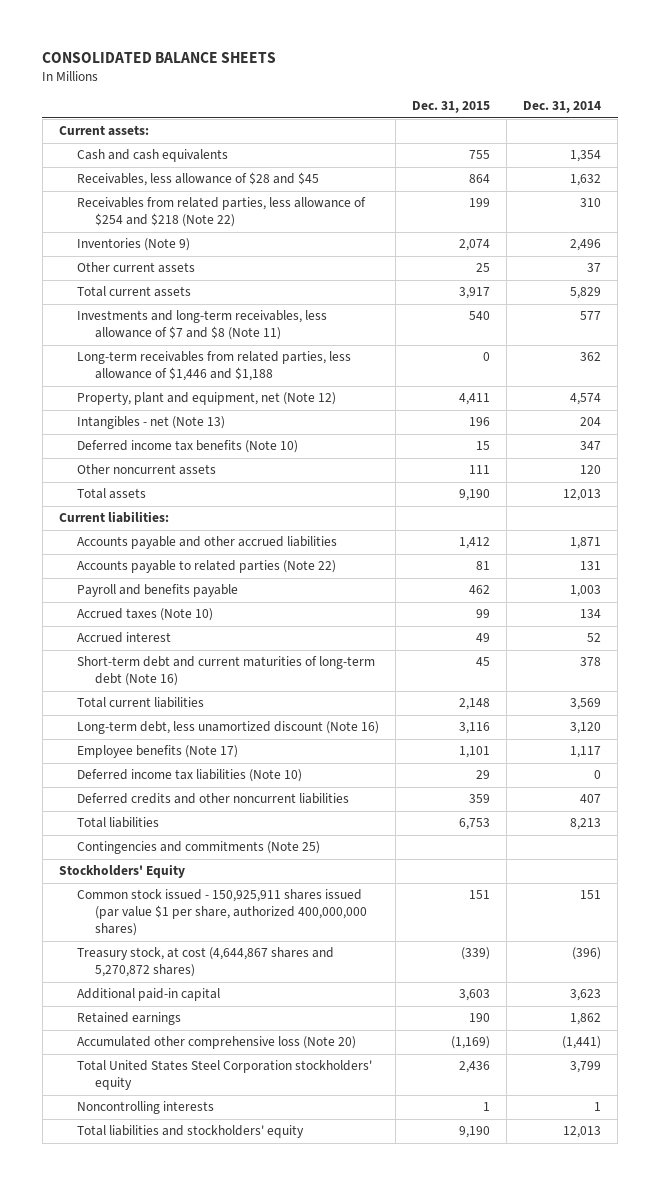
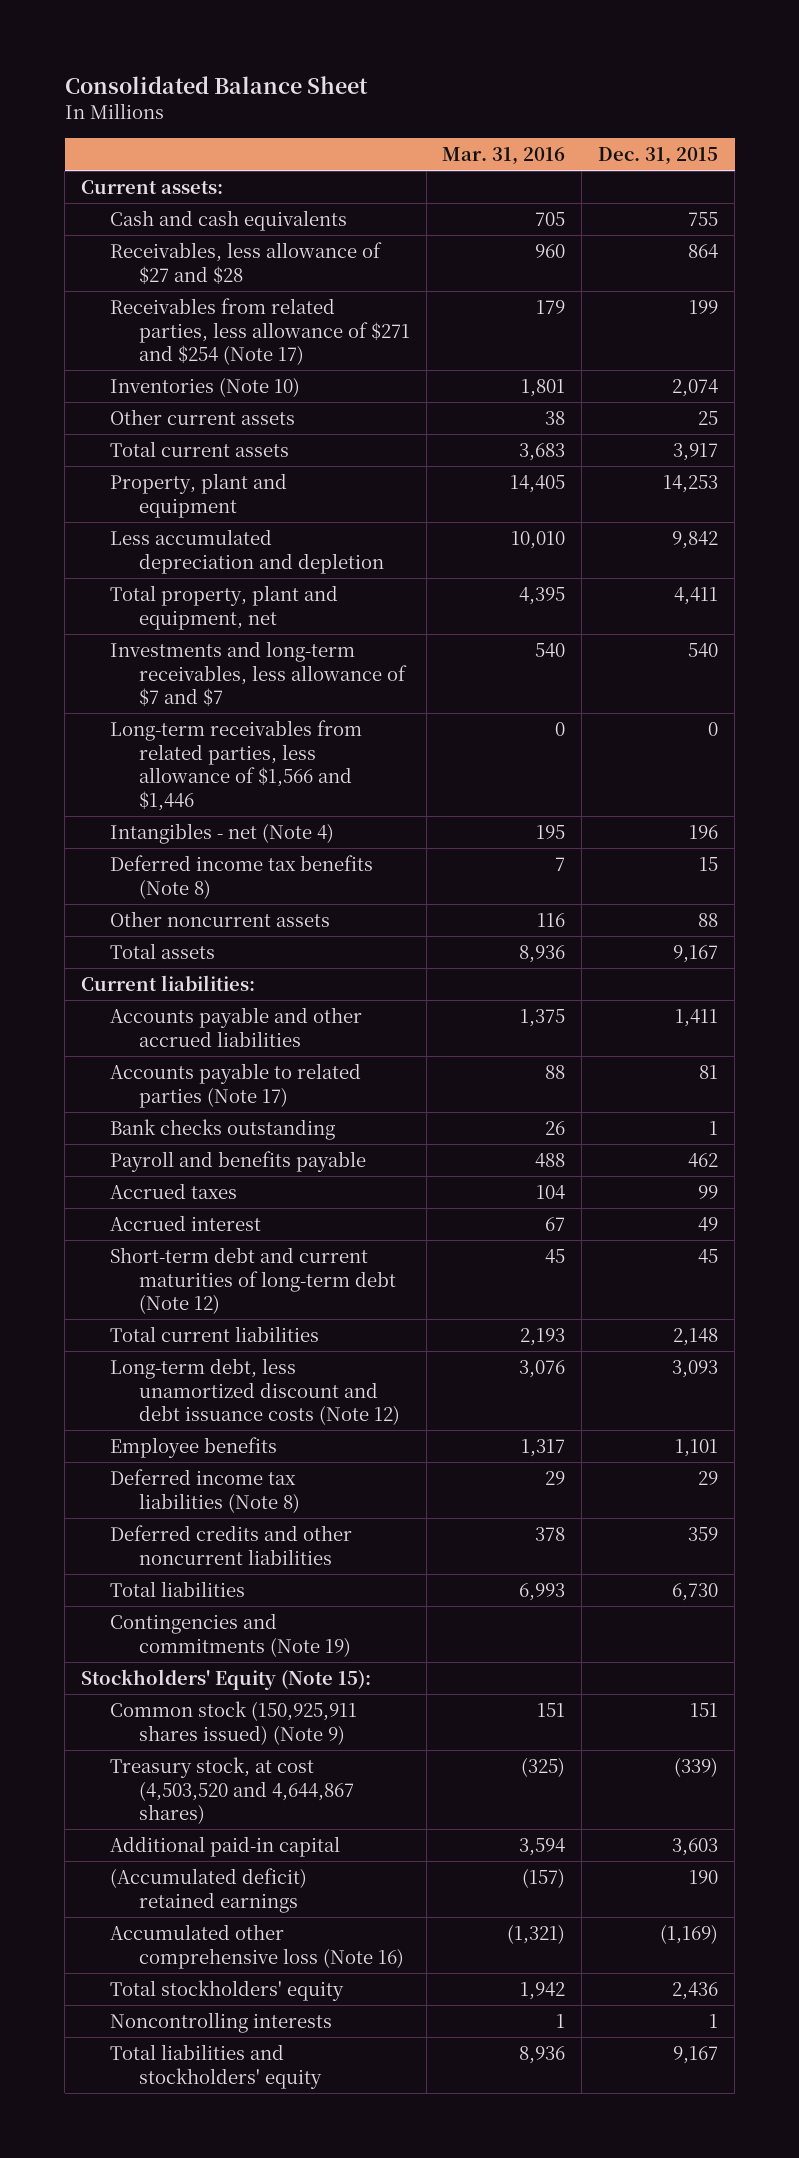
- CONSOLIDATED BALANCE SHEETS
+ Consolidated Balance Sheet
- | Dec. 31, 2015 | Dec. 31, 2014
+ | Mar. 31, 2016 | Dec. 31, 2015
- Receivables, less allowance of $28 and $45 | 864 | 1,632
- Receivables from related parties, less allowance of $254 and $218 (Note 22) | 199 | 310
- Inventories (Note 9) | 2,074 | 2,496
+ Receivables, less allowance of $27 and $28 | 960 | 864
+ Receivables from related parties, less allowance of $271 and $254 (Note 17) | 179 | 199
+ Inventories (Note 10) | 1,801 | 2,074
- Investments and long-term receivables, less allowance of $7 and $8 (Note 11) | 540 | 577
- Long-term receivables from related parties, less allowance of $1,446 and $1,188 | 0 | 362
- Property, plant and equipment, net (Note 12) | 4,411 | 4,574
- Intangibles - net (Note 13) | 196 | 204
- Deferred income tax benefits (Note 10) | 15 | 347
- Other noncurrent assets | 111 | 120
- Total assets | 9,190 | 12,013
+ Property, plant and equipment | 14,405 | 14,253
+ Less accumulated depreciation and depletion | 10,010 | 9,842
+ Total property, plant and equipment, net | 4,395 | 4,411
+ Investments and long-term receivables, less allowance of $7 and $7 | 540 | 540
+ Long-term receivables from related parties, less allowance of $1,566 and $1,446 | 0 | 0
+ Intangibles - net (Note 4) | 195 | 196
+ Deferred income tax benefits (Note 8) | 7 | 15
+ Other noncurrent assets | 116 | 88
+ Total assets | 8,936 | 9,167
- Accounts payable and other accrued liabilities | 1,412 | 1,871
- Accounts payable to related parties (Note 22) | 81 | 131
+ Accounts payable and other accrued liabilities | 1,375 | 1,411
+ Accounts payable to related parties (Note 17) | 88 | 81
+ Bank checks outstanding | 26 | 1
- Accrued taxes (Note 10) | 99 | 134
+ Accrued taxes | 104 | 99
- Short-term debt and current maturities of long-term debt (Note 16) | 45 | 378
+ Short-term debt and current maturities of long-term debt (Note 12) | 45 | 45
- Long-term debt, less unamortized discount (Note 16) | 3,116 | 3,120
- Employee benefits (Note 17) | 1,101 | 1,117
- Deferred income tax liabilities (Note 10) | 29 | 0
+ Long-term debt, less unamortized discount and debt issuance costs (Note 12) | 3,076 | 3,093
+ Employee benefits | 1,317 | 1,101
+ Deferred income tax liabilities (Note 8) | 29 | 29
- Total liabilities | 6,753 | 8,213
- Contingencies and commitments (Note 25)
- Stockholders' Equity
- Common stock issued - 150,925,911 shares issued (par value $1 per share, authorized 400,000,000 shares) | 151 | 151
- Treasury stock, at cost (4,644,867 shares and 5,270,872 shares) | (339) | (396)
+ Total liabilities | 6,993 | 6,730
+ Contingencies and commitments (Note 19)
+ Stockholders' Equity (Note 15):
+ Common stock (150,925,911 shares issued) (Note 9) | 151 | 151
+ Treasury stock, at cost (4,503,520 and 4,644,867 shares) | (325) | (339)
- Retained earnings | 190 | 1,862
- Accumulated other comprehensive loss (Note 20) | (1,169) | (1,441)
- Total United States Steel Corporation stockholders' equity | 2,436 | 3,799
+ (Accumulated deficit) retained earnings | (157) | 190
+ Accumulated other comprehensive loss (Note 16) | (1,321) | (1,169)
+ Total stockholders' equity | 1,942 | 2,436
- Total liabilities and stockholders' equity | 9,190 | 12,013
+ Total liabilities and stockholders' equity | 8,936 | 9,167

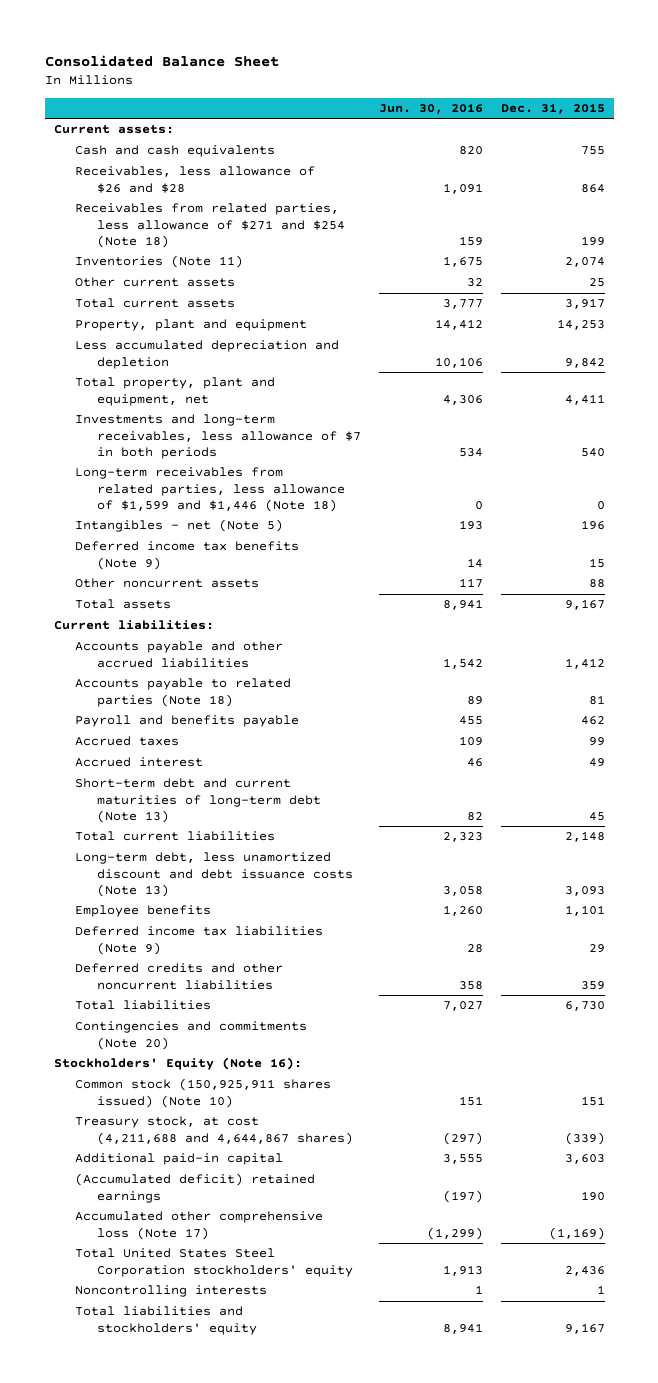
- | Mar. 31, 2016 | Dec. 31, 2015
+ | Jun. 30, 2016 | Dec. 31, 2015
- Receivables, less allowance of $27 and $28 | 960 | 864
- Receivables from related parties, less allowance of $271 and $254 (Note 17) | 179 | 199
- Inventories (Note 10) | 1,801 | 2,074
+ Receivables, less allowance of $26 and $28 | 1,091 | 864
+ Receivables from related parties, less allowance of $271 and $254 (Note 18) | 159 | 199
+ Inventories (Note 11) | 1,675 | 2,074
- Investments and long-term receivables, less allowance of $7 and $7 | 540 | 540
- Long-term receivables from related parties, less allowance of $1,566 and $1,446 | 0 | 0
- Intangibles - net (Note 4) | 195 | 196
- Deferred income tax benefits (Note 8) | 7 | 15
+ Investments and long-term receivables, less allowance of $7 in both periods | 534 | 540
+ Long-term receivables from related parties, less allowance of $1,599 and $1,446 (Note 18) | 0 | 0
+ Intangibles - net (Note 5) | 193 | 196
+ Deferred income tax benefits (Note 9) | 14 | 15
- Accounts payable and other accrued liabilities | 1,375 | 1,411
- Accounts payable to related parties (Note 17) | 88 | 81
- Bank checks outstanding | 26 | 1
+ Accounts payable and other accrued liabilities | 1,542 | 1,412
+ Accounts payable to related parties (Note 18) | 89 | 81
- Short-term debt and current maturities of long-term debt (Note 12) | 45 | 45
+ Short-term debt and current maturities of long-term debt (Note 13) | 82 | 45
- Long-term debt, less unamortized discount and debt issuance costs (Note 12) | 3,076 | 3,093
+ Long-term debt, less unamortized discount and debt issuance costs (Note 13) | 3,058 | 3,093
- Deferred income tax liabilities (Note 8) | 29 | 29
+ Deferred income tax liabilities (Note 9) | 28 | 29
- Contingencies and commitments (Note 19)
- Stockholders' Equity (Note 15):
- Common stock (150,925,911 shares issued) (Note 9) | 151 | 151
- Treasury stock, at cost (4,503,520 and 4,644,867 shares) | (325) | (339)
+ Contingencies and commitments (Note 20)
+ Stockholders' Equity (Note 16):
+ Common stock (150,925,911 shares issued) (Note 10) | 151 | 151
+ Treasury stock, at cost (4,211,688 and 4,644,867 shares) | (297) | (339)
- Accumulated other comprehensive loss (Note 16) | (1,321) | (1,169)
- Total stockholders' equity | 1,942 | 2,436
+ Accumulated other comprehensive loss (Note 17) | (1,299) | (1,169)
+ Total United States Steel Corporation stockholders' equity | 1,913 | 2,436

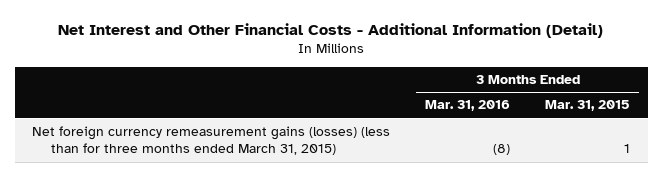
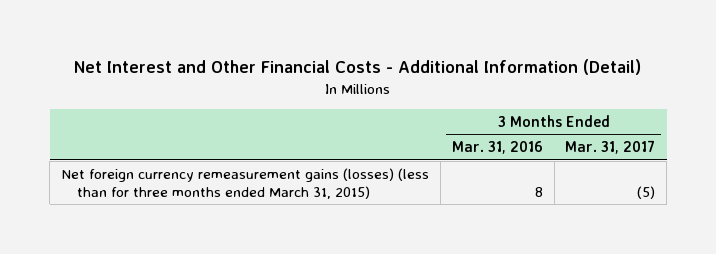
- | 3 Months Ended Mar. 31, 2016 | 3 Months Ended Mar. 31, 2015
+ | 3 Months Ended Mar. 31, 2016 | 3 Months Ended Mar. 31, 2017
- Net foreign currency remeasurement gains (losses) (less than for three months ended March 31, 2015) | (8) | 1
+ Net foreign currency remeasurement gains (losses) (less than for three months ended March 31, 2015) | 8 | (5)

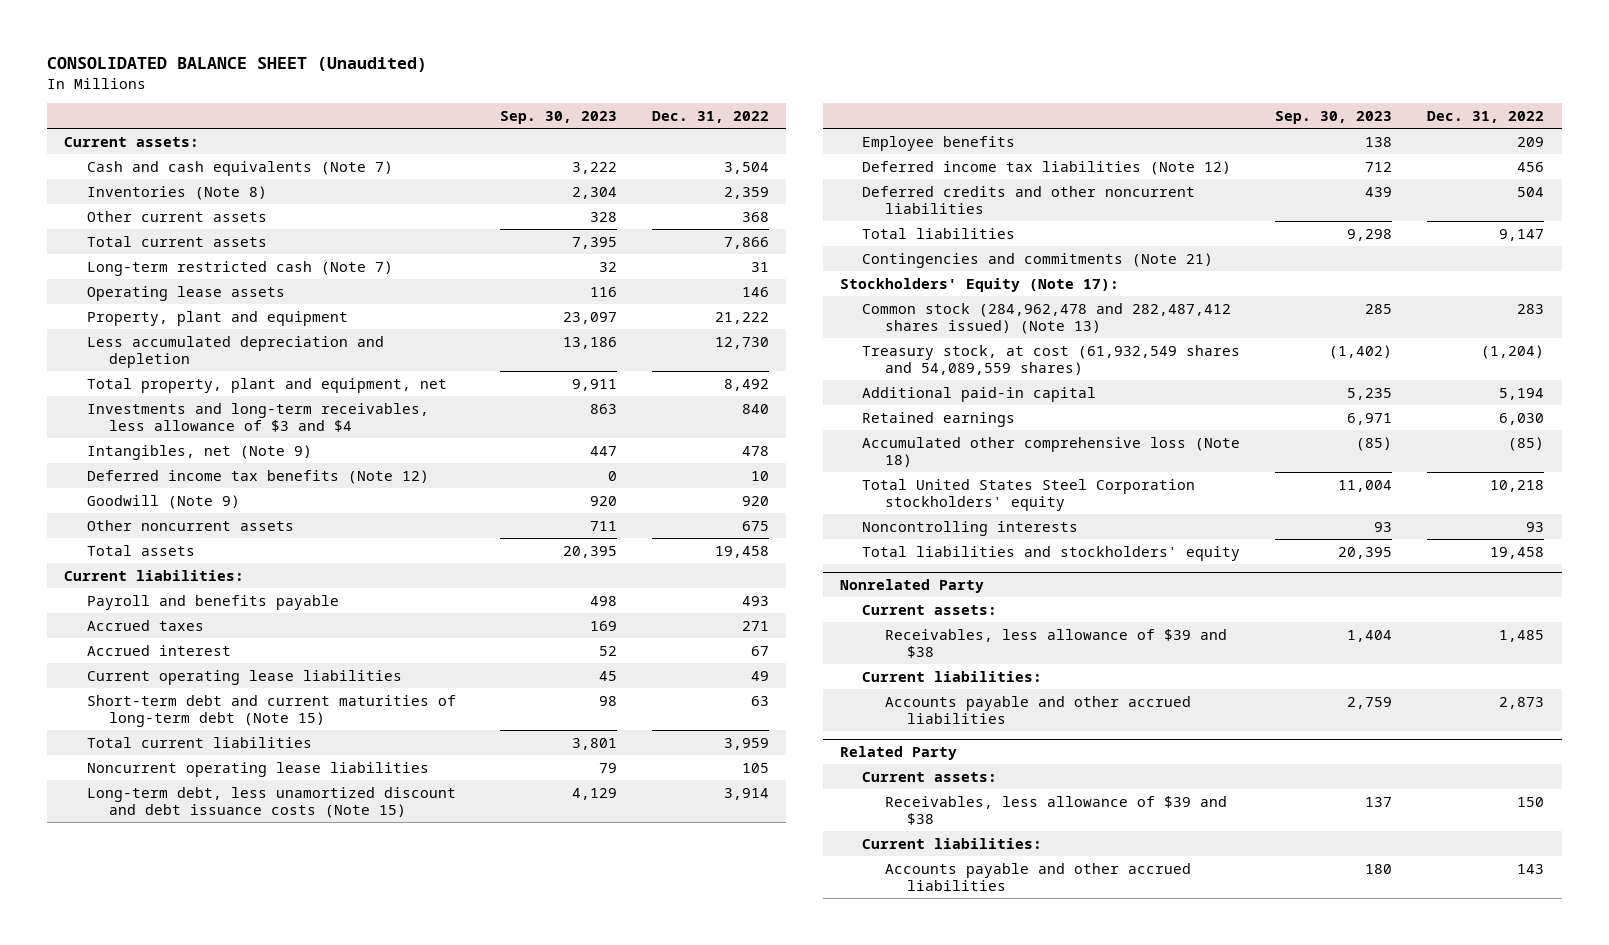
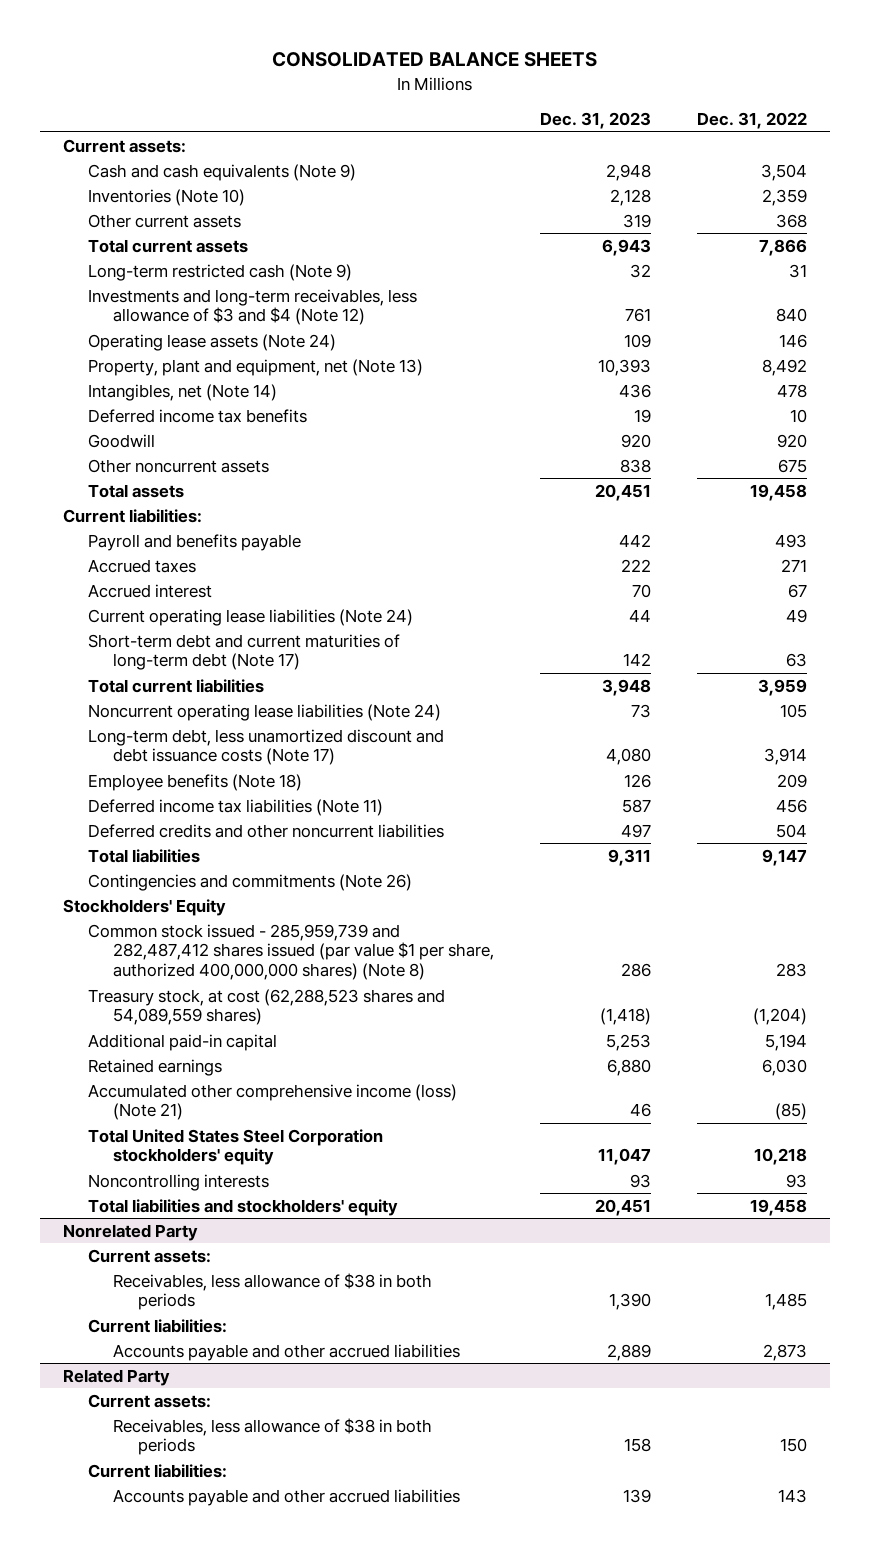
- CONSOLIDATED BALANCE SHEET (Unaudited)
+ CONSOLIDATED BALANCE SHEETS
- | Sep. 30, 2023 | Dec. 31, 2022
+ | Dec. 31, 2023 | Dec. 31, 2022
- Cash and cash equivalents (Note 7) | 3,222 | 3,504
- Inventories (Note 8) | 2,304 | 2,359
+ Cash and cash equivalents (Note 9) | 2,948 | 3,504
+ Inventories (Note 10) | 2,128 | 2,359
- Long-term restricted cash (Note 7) | 32 | 31
- Operating lease assets | 116 | 146
- Property, plant and equipment | 23,097 | 21,222
- Less accumulated depreciation and depletion | 13,186 | 12,730
- Total property, plant and equipment, net | 9,911 | 8,492
- Investments and long-term receivables, less allowance of $3 and $4 | 863 | 840
- Intangibles, net (Note 9) | 447 | 478
- Deferred income tax benefits (Note 12) | 0 | 10
- Goodwill (Note 9) | 920 | 920
+ Long-term restricted cash (Note 9) | 32 | 31
+ Investments and long-term receivables, less allowance of $3 and $4 (Note 12) | 761 | 840
+ Operating lease assets (Note 24) | 109 | 146
+ Property, plant and equipment, net (Note 13) | 10,393 | 8,492
+ Intangibles, net (Note 14) | 436 | 478
+ Deferred income tax benefits | 19 | 10
+ Goodwill | 920 | 920
- Current operating lease liabilities | 45 | 49
- Short-term debt and current maturities of long-term debt (Note 15) | 98 | 63
+ Current operating lease liabilities (Note 24) | 44 | 49
+ Short-term debt and current maturities of long-term debt (Note 17) | 142 | 63
- Noncurrent operating lease liabilities | 79 | 105
- Long-term debt, less unamortized discount and debt issuance costs (Note 15) | 4,129 | 3,914
- Employee benefits | 138 | 209
- Deferred income tax liabilities (Note 12) | 712 | 456
+ Noncurrent operating lease liabilities (Note 24) | 73 | 105
+ Long-term debt, less unamortized discount and debt issuance costs (Note 17) | 4,080 | 3,914
+ Employee benefits (Note 18) | 126 | 209
+ Deferred income tax liabilities (Note 11) | 587 | 456
- Contingencies and commitments (Note 21)
- Stockholders' Equity (Note 17):
- Common stock (284,962,478 and 282,487,412 shares issued) (Note 13) | 285 | 283
- Treasury stock, at cost (61,932,549 shares and 54,089,559 shares) | (1,402) | (1,204)
+ Contingencies and commitments (Note 26)
+ Stockholders' Equity
+ Common stock issued - 285,959,739 and 282,487,412 shares issued (par value $1 per share, authorized 400,000,000 shares) (Note 8) | 286 | 283
+ Treasury stock, at cost (62,288,523 shares and 54,089,559 shares) | (1,418) | (1,204)
- Accumulated other comprehensive loss (Note 18) | (85) | (85)
+ Accumulated other comprehensive income (loss) (Note 21) | 46 | (85)
@ Nonrelated Party
- Receivables, less allowance of $39 and $38 | 1,404 | 1,485
+ Receivables, less allowance of $38 in both periods | 1,390 | 1,485
@ Related Party
- Receivables, less allowance of $39 and $38 | 137 | 150
+ Receivables, less allowance of $38 in both periods | 158 | 150

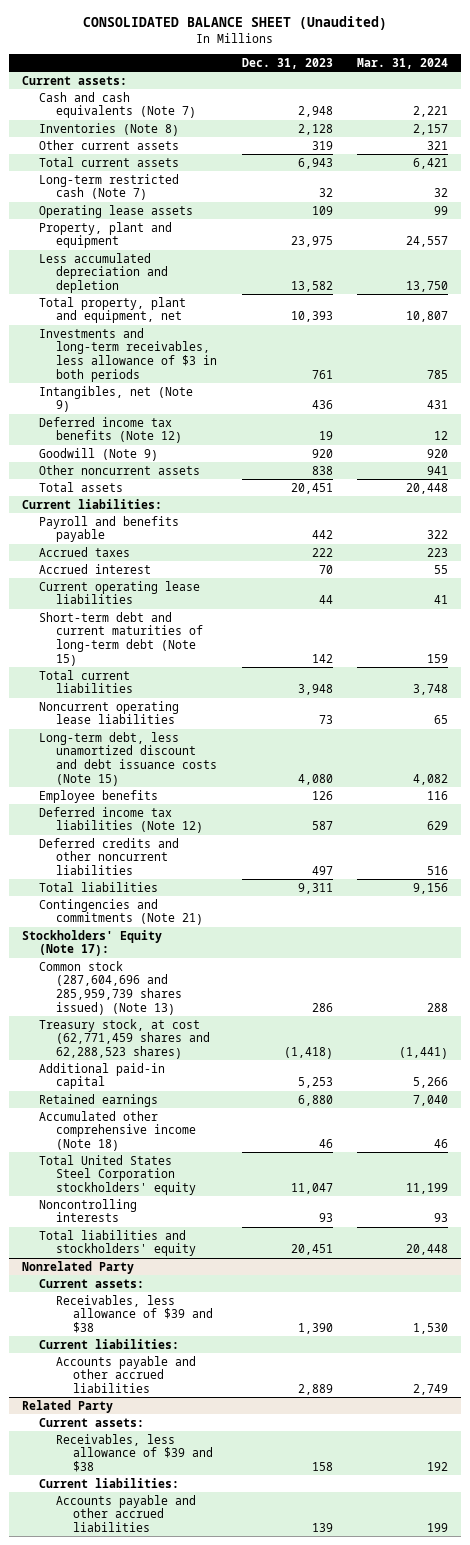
- CONSOLIDATED BALANCE SHEETS
+ CONSOLIDATED BALANCE SHEET (Unaudited)
- | Dec. 31, 2023 | Dec. 31, 2022
+ | Dec. 31, 2023 | Mar. 31, 2024
- Cash and cash equivalents (Note 9) | 2,948 | 3,504
- Inventories (Note 10) | 2,128 | 2,359
+ Cash and cash equivalents (Note 7) | 2,948 | 2,221
+ Inventories (Note 8) | 2,128 | 2,157
- Long-term restricted cash (Note 9) | 32 | 31
- Investments and long-term receivables, less allowance of $3 and $4 (Note 12) | 761 | 840
- Operating lease assets (Note 24) | 109 | 146
- Property, plant and equipment, net (Note 13) | 10,393 | 8,492
- Intangibles, net (Note 14) | 436 | 478
- Deferred income tax benefits | 19 | 10
- Goodwill | 920 | 920
+ Long-term restricted cash (Note 7) | 32 | 32
+ Operating lease assets | 109 | 99
+ Property, plant and equipment | 23,975 | 24,557
+ Less accumulated depreciation and depletion | 13,582 | 13,750
+ Total property, plant and equipment, net | 10,393 | 10,807
+ Investments and long-term receivables, less allowance of $3 in both periods | 761 | 785
+ Intangibles, net (Note 9) | 436 | 431
+ Deferred income tax benefits (Note 12) | 19 | 12
+ Goodwill (Note 9) | 920 | 920
- Current operating lease liabilities (Note 24) | 44 | 49
- Short-term debt and current maturities of long-term debt (Note 17) | 142 | 63
+ Current operating lease liabilities | 44 | 41
+ Short-term debt and current maturities of long-term debt (Note 15) | 142 | 159
- Noncurrent operating lease liabilities (Note 24) | 73 | 105
- Long-term debt, less unamortized discount and debt issuance costs (Note 17) | 4,080 | 3,914
- Employee benefits (Note 18) | 126 | 209
- Deferred income tax liabilities (Note 11) | 587 | 456
+ Noncurrent operating lease liabilities | 73 | 65
+ Long-term debt, less unamortized discount and debt issuance costs (Note 15) | 4,080 | 4,082
+ Employee benefits | 126 | 116
+ Deferred income tax liabilities (Note 12) | 587 | 629
- Contingencies and commitments (Note 26)
- Stockholders' Equity
- Common stock issued - 285,959,739 and 282,487,412 shares issued (par value $1 per share, authorized 400,000,000 shares) (Note 8) | 286 | 283
- Treasury stock, at cost (62,288,523 shares and 54,089,559 shares) | (1,418) | (1,204)
+ Contingencies and commitments (Note 21)
+ Stockholders' Equity (Note 17):
+ Common stock (287,604,696 and 285,959,739 shares issued) (Note 13) | 286 | 288
+ Treasury stock, at cost (62,771,459 shares and 62,288,523 shares) | (1,418) | (1,441)
- Accumulated other comprehensive income (loss) (Note 21) | 46 | (85)
+ Accumulated other comprehensive income (Note 18) | 46 | 46
@ Nonrelated Party
- Receivables, less allowance of $38 in both periods | 1,390 | 1,485
+ Receivables, less allowance of $39 and $38 | 1,390 | 1,530
@ Related Party
- Receivables, less allowance of $38 in both periods | 158 | 150
+ Receivables, less allowance of $39 and $38 | 158 | 192

